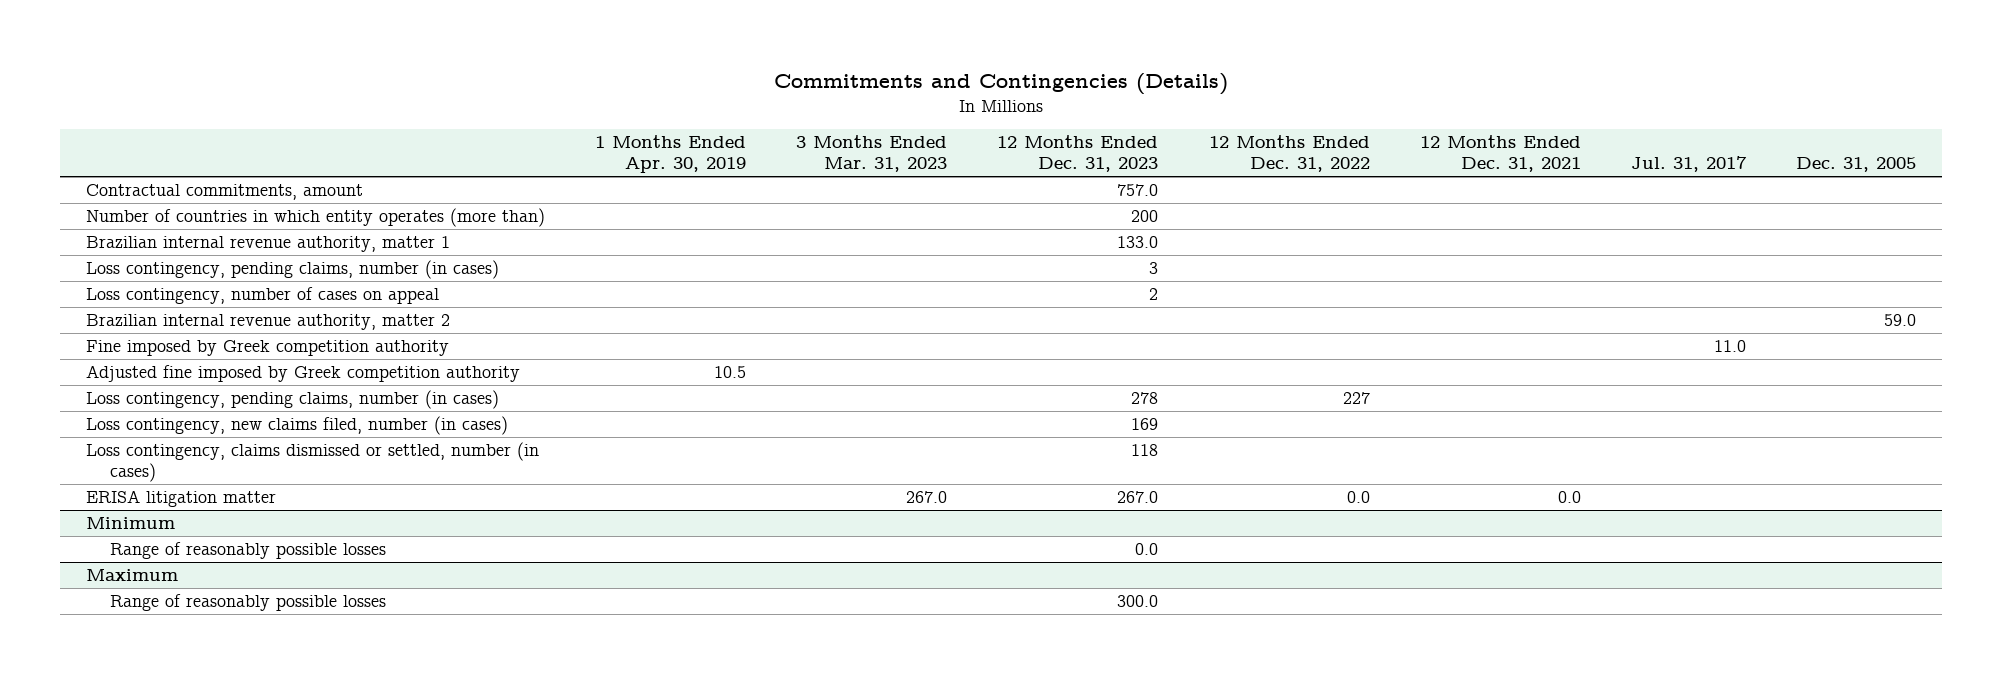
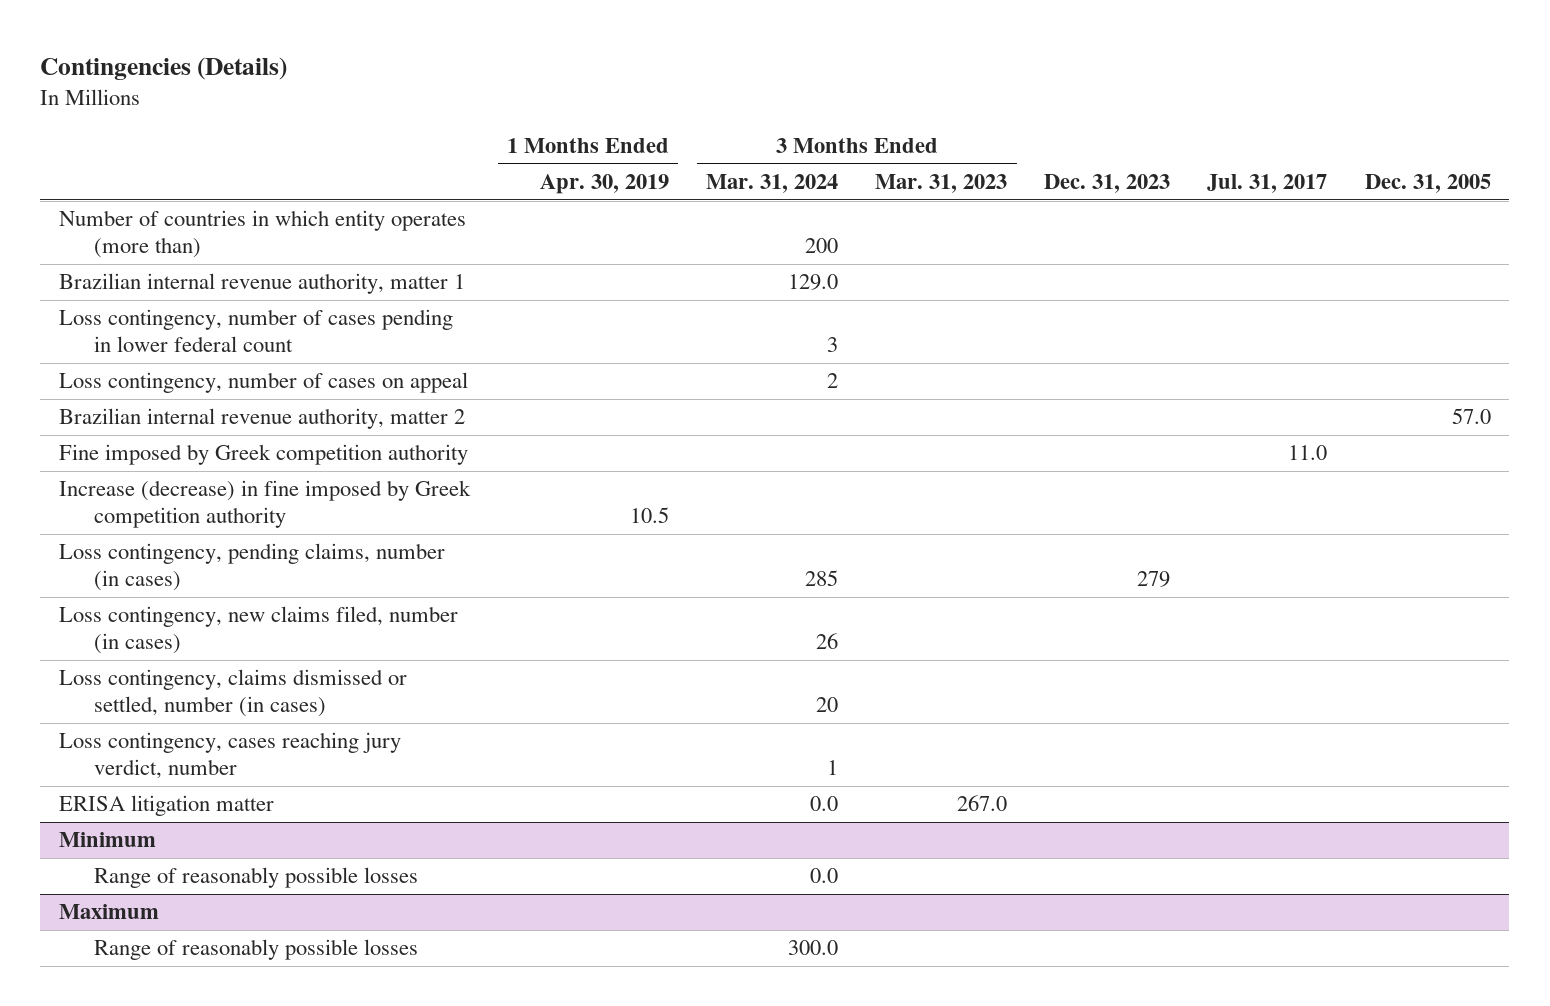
- Commitments and Contingencies (Details)
+ Contingencies (Details)
- | 1 Months Ended Apr. 30, 2019 | 3 Months Ended Mar. 31, 2023 | 12 Months Ended Dec. 31, 2023 | 12 Months Ended Dec. 31, 2022 | 12 Months Ended Dec. 31, 2021 | Jul. 31, 2017 | Dec. 31, 2005
+ | 1 Months Ended Apr. 30, 2019 | 3 Months Ended Mar. 31, 2024 | 3 Months Ended Mar. 31, 2023 | Dec. 31, 2023 | Jul. 31, 2017 | Dec. 31, 2005
- Contractual commitments, amount | | | 757.0 | | | |
- Loss contingency, pending claims, number (in cases) | | | 3 | | | |
+ Loss contingency, number of cases pending in lower federal count | | 3 | | | |
- Brazilian internal revenue authority, matter 2 | | | | | | | 59.0
+ Brazilian internal revenue authority, matter 2 | | | | | | 57.0
- Adjusted fine imposed by Greek competition authority | 10.5 | | | | | |
+ Increase (decrease) in fine imposed by Greek competition authority | 10.5 | | | | |
+ Loss contingency, cases reaching jury verdict, number | | 1 | | | |

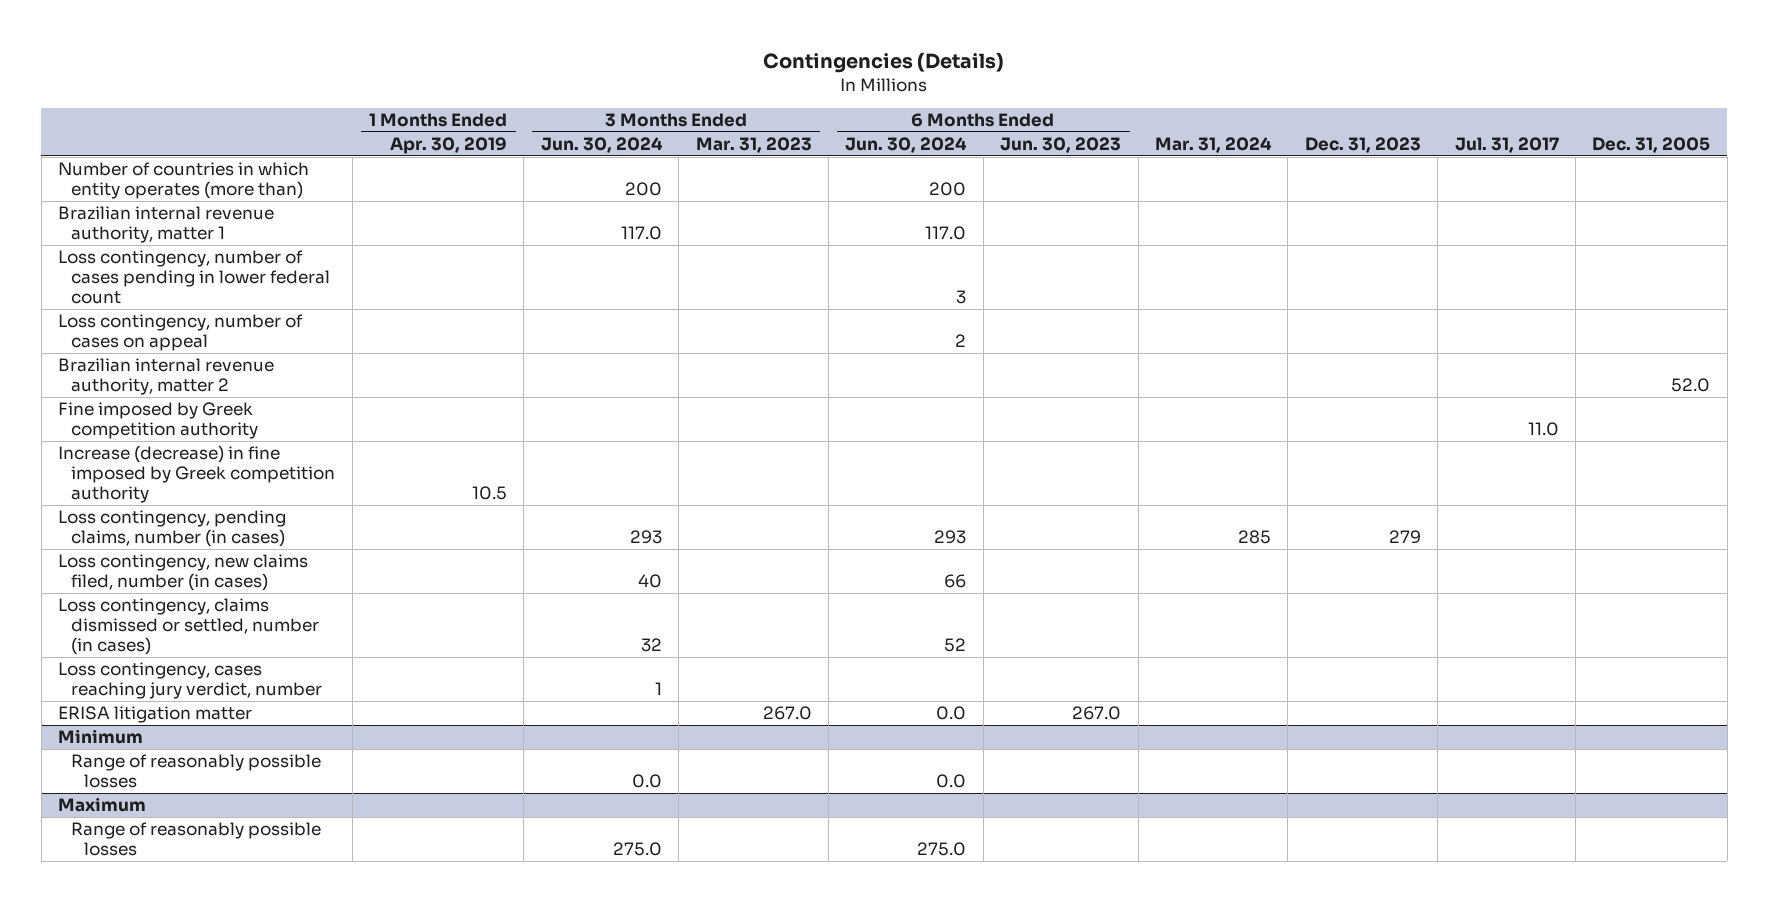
- | 1 Months Ended Apr. 30, 2019 | 3 Months Ended Mar. 31, 2024 | 3 Months Ended Mar. 31, 2023 | Dec. 31, 2023 | Jul. 31, 2017 | Dec. 31, 2005
+ | 1 Months Ended Apr. 30, 2019 | 3 Months Ended Jun. 30, 2024 | 3 Months Ended Mar. 31, 2023 | 6 Months Ended Jun. 30, 2024 | 6 Months Ended Jun. 30, 2023 | Mar. 31, 2024 | Dec. 31, 2023 | Jul. 31, 2017 | Dec. 31, 2005
- Brazilian internal revenue authority, matter 2 | | | | | | 57.0
+ Brazilian internal revenue authority, matter 2 | | | | | | | | | 52.0

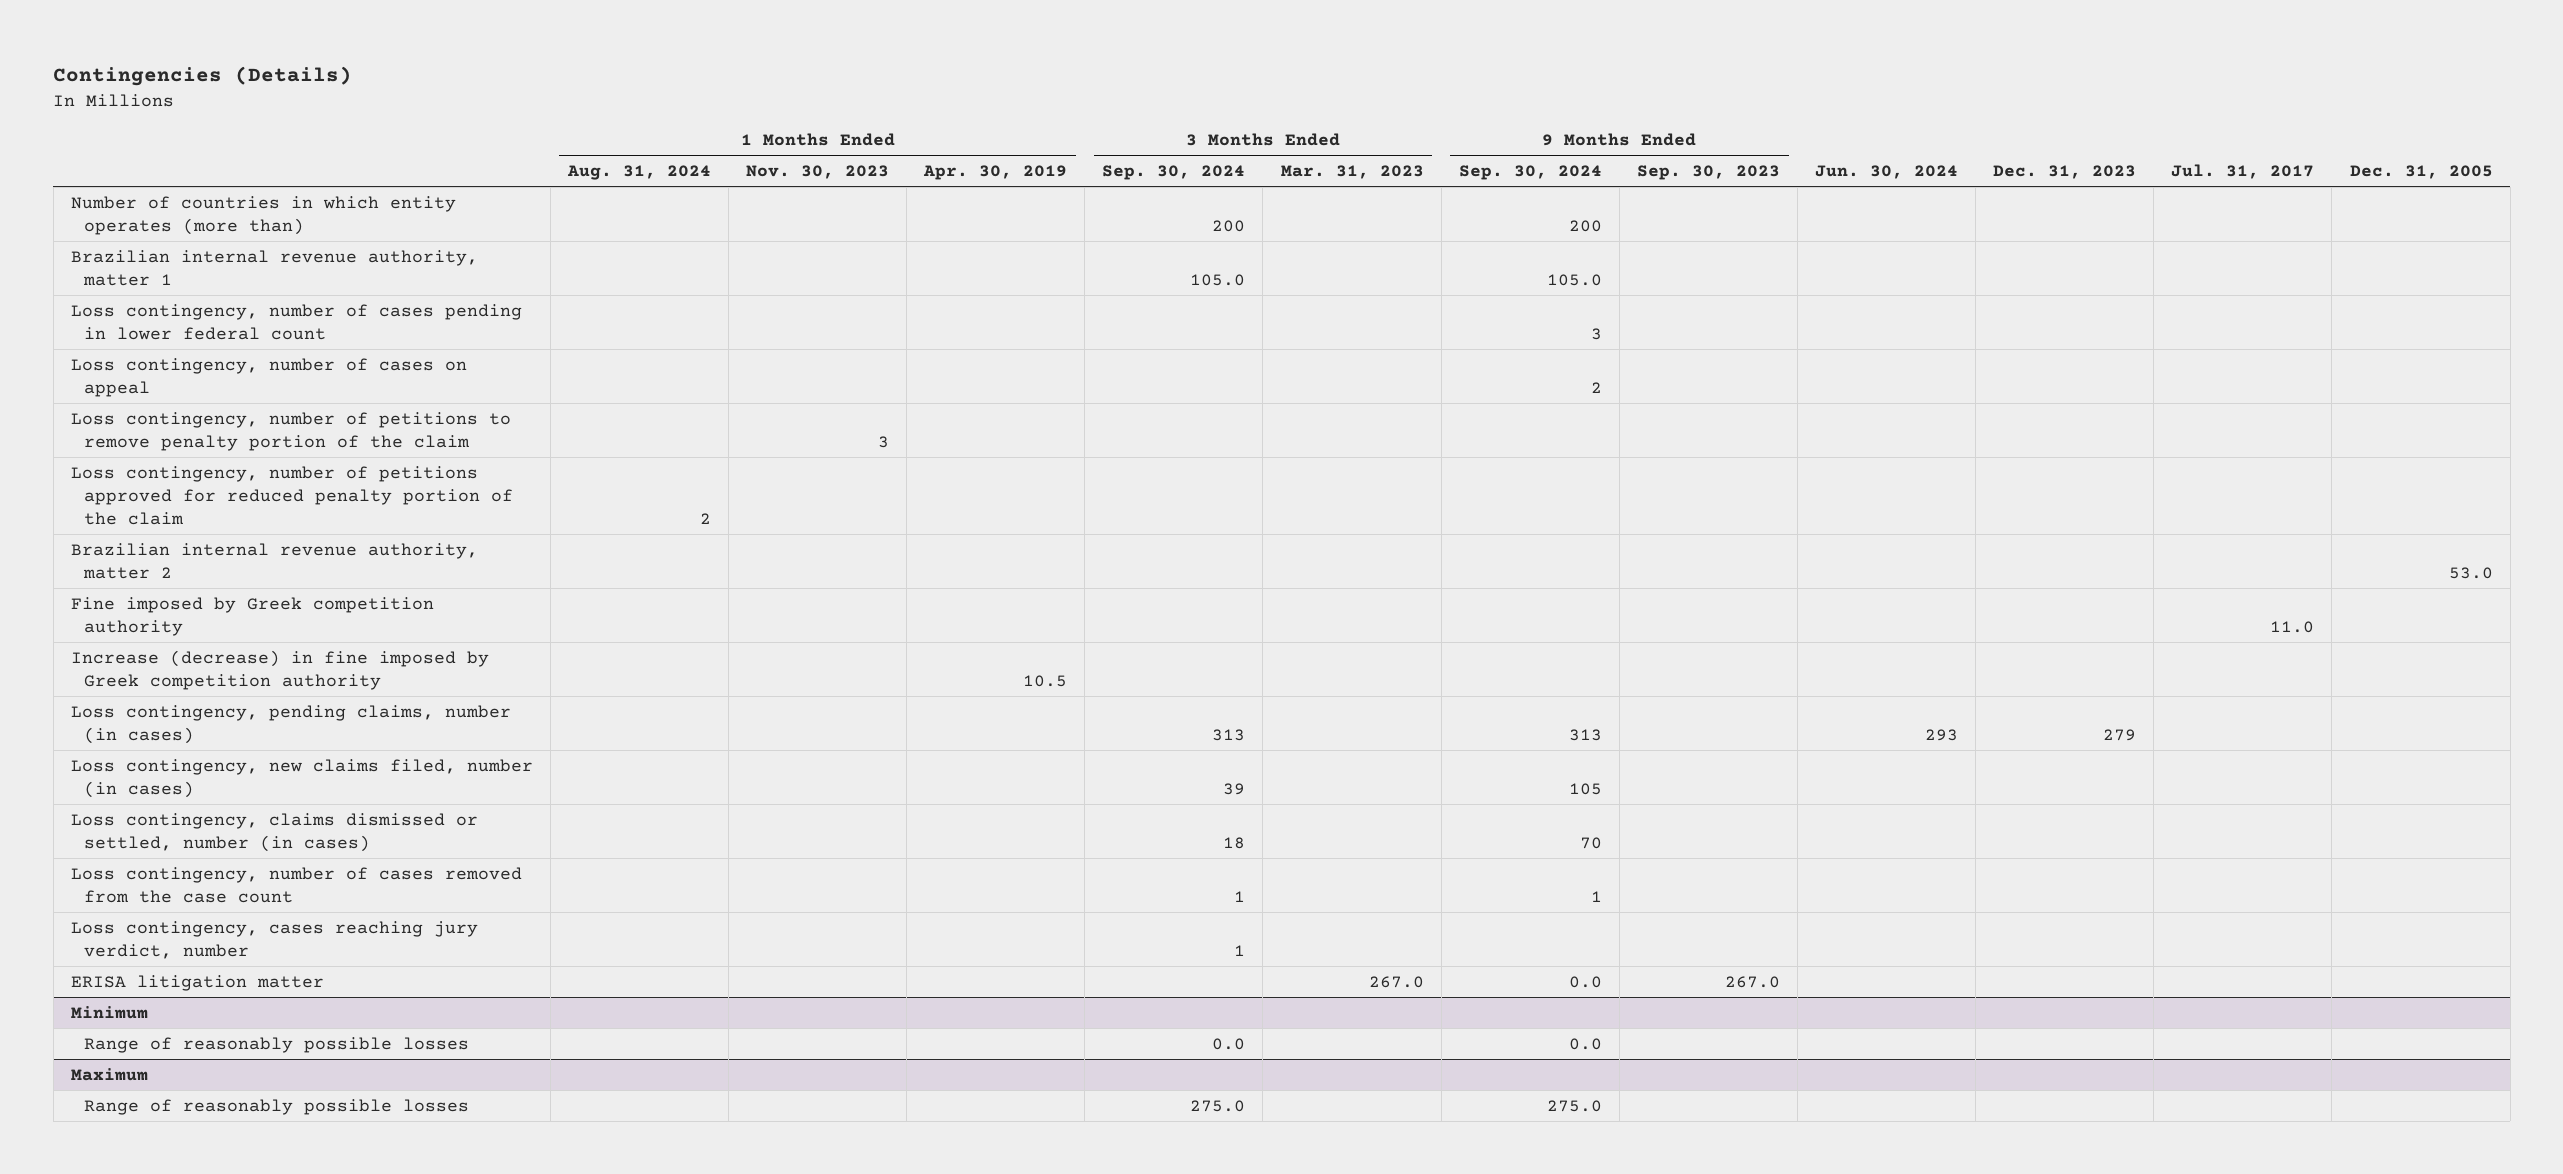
- | 1 Months Ended Apr. 30, 2019 | 3 Months Ended Jun. 30, 2024 | 3 Months Ended Mar. 31, 2023 | 6 Months Ended Jun. 30, 2024 | 6 Months Ended Jun. 30, 2023 | Mar. 31, 2024 | Dec. 31, 2023 | Jul. 31, 2017 | Dec. 31, 2005
+ | 1 Months Ended Aug. 31, 2024 | 1 Months Ended Nov. 30, 2023 | 1 Months Ended Apr. 30, 2019 | 3 Months Ended Sep. 30, 2024 | 3 Months Ended Mar. 31, 2023 | 9 Months Ended Sep. 30, 2024 | 9 Months Ended Sep. 30, 2023 | Jun. 30, 2024 | Dec. 31, 2023 | Jul. 31, 2017 | Dec. 31, 2005
- Brazilian internal revenue authority, matter 2 | | | | | | | | | 52.0
+ Loss contingency, number of petitions to remove penalty portion of the claim | | 3 | | | | | | | | |
+ Loss contingency, number of petitions approved for reduced penalty portion of the claim | 2 | | | | | | | | | |
+ Brazilian internal revenue authority, matter 2 | | | | | | | | | | | 53.0
+ Loss contingency, number of cases removed from the case count | | | | 1 | | 1 | | | | |

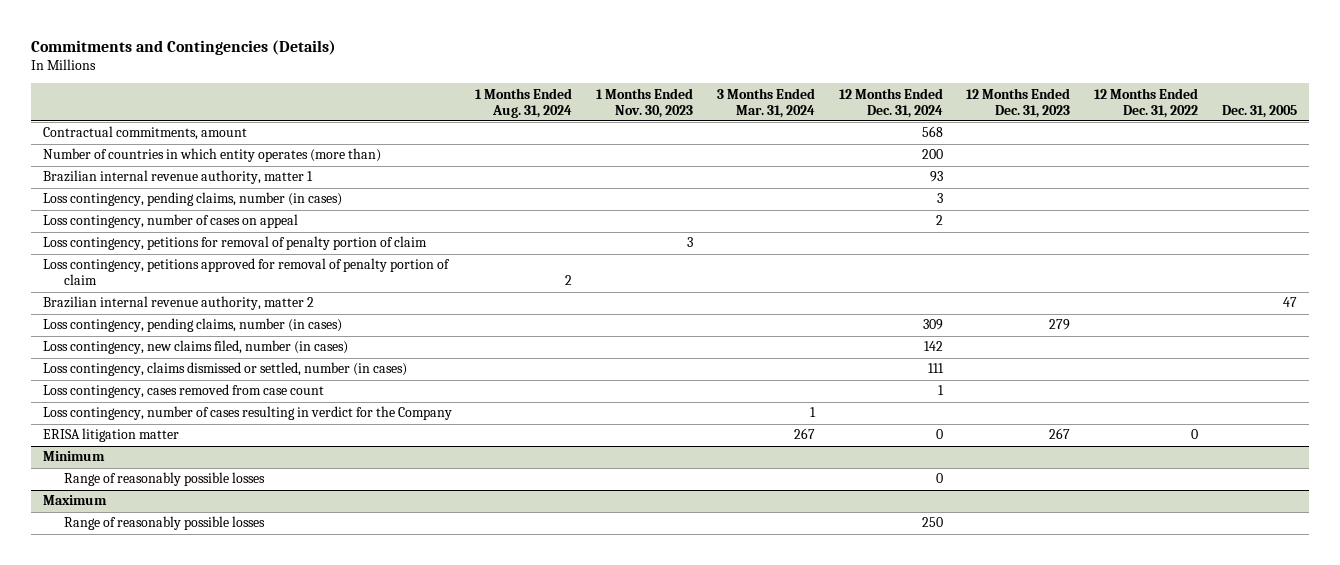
- Contingencies (Details)
+ Commitments and Contingencies (Details)
- | 1 Months Ended Aug. 31, 2024 | 1 Months Ended Nov. 30, 2023 | 1 Months Ended Apr. 30, 2019 | 3 Months Ended Sep. 30, 2024 | 3 Months Ended Mar. 31, 2023 | 9 Months Ended Sep. 30, 2024 | 9 Months Ended Sep. 30, 2023 | Jun. 30, 2024 | Dec. 31, 2023 | Jul. 31, 2017 | Dec. 31, 2005
+ | 1 Months Ended Aug. 31, 2024 | 1 Months Ended Nov. 30, 2023 | 3 Months Ended Mar. 31, 2024 | 12 Months Ended Dec. 31, 2024 | 12 Months Ended Dec. 31, 2023 | 12 Months Ended Dec. 31, 2022 | Dec. 31, 2005
+ Contractual commitments, amount | | | | 568 | | |
- Loss contingency, number of cases pending in lower federal count | | | | | | 3 | | | | |
+ Loss contingency, pending claims, number (in cases) | | | | 3 | | |
- Loss contingency, number of petitions to remove penalty portion of the claim | | 3 | | | | | | | | |
- Loss contingency, number of petitions approved for reduced penalty portion of the claim | 2 | | | | | | | | | |
- Brazilian internal revenue authority, matter 2 | | | | | | | | | | | 53.0
- Fine imposed by Greek competition authority | | | | | | | | | | 11.0 |
- Increase (decrease) in fine imposed by Greek competition authority | | | 10.5 | | | | | | | |
+ Loss contingency, petitions for removal of penalty portion of claim | | 3 | | | | |
+ Loss contingency, petitions approved for removal of penalty portion of claim | 2 | | | | | |
+ Brazilian internal revenue authority, matter 2 | | | | | | | 47
- Loss contingency, number of cases removed from the case count | | | | 1 | | 1 | | | | |
- Loss contingency, cases reaching jury verdict, number | | | | 1 | | | | | | |
+ Loss contingency, cases removed from case count | | | | 1 | | |
+ Loss contingency, number of cases resulting in verdict for the Company | | | 1 | | | |

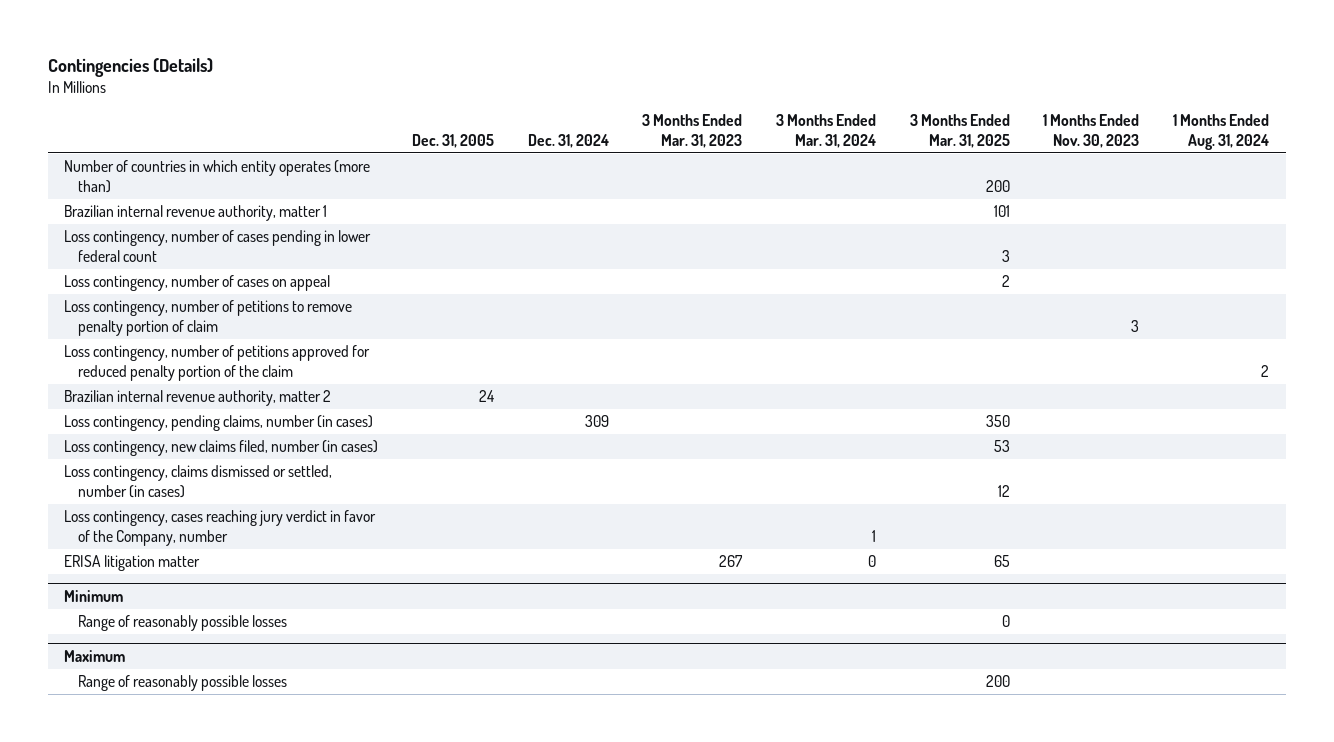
- Commitments and Contingencies (Details)
+ Contingencies (Details)
- | 1 Months Ended Aug. 31, 2024 | 1 Months Ended Nov. 30, 2023 | 3 Months Ended Mar. 31, 2024 | 12 Months Ended Dec. 31, 2024 | 12 Months Ended Dec. 31, 2023 | 12 Months Ended Dec. 31, 2022 | Dec. 31, 2005
+ | Dec. 31, 2005 | Dec. 31, 2024 | 3 Months Ended Mar. 31, 2023 | 3 Months Ended Mar. 31, 2024 | 3 Months Ended Mar. 31, 2025 | 1 Months Ended Nov. 30, 2023 | 1 Months Ended Aug. 31, 2024
- Contractual commitments, amount | | | | 568 | | |
- Loss contingency, pending claims, number (in cases) | | | | 3 | | |
+ Loss contingency, number of cases pending in lower federal count | | | | | 3 | |
- Loss contingency, petitions for removal of penalty portion of claim | | 3 | | | | |
- Loss contingency, petitions approved for removal of penalty portion of claim | 2 | | | | | |
- Brazilian internal revenue authority, matter 2 | | | | | | | 47
+ Loss contingency, number of petitions to remove penalty portion of claim | | | | | | 3 |
+ Loss contingency, number of petitions approved for reduced penalty portion of the claim | | | | | | | 2
+ Brazilian internal revenue authority, matter 2 | 24 | | | | | |
- Loss contingency, cases removed from case count | | | | 1 | | |
- Loss contingency, number of cases resulting in verdict for the Company | | | 1 | | | |
- ERISA litigation matter | | | 267 | 0 | 267 | 0 |
+ Loss contingency, cases reaching jury verdict in favor of the Company, number | | | | 1 | | |
+ ERISA litigation matter | | | 267 | 0 | 65 | |

